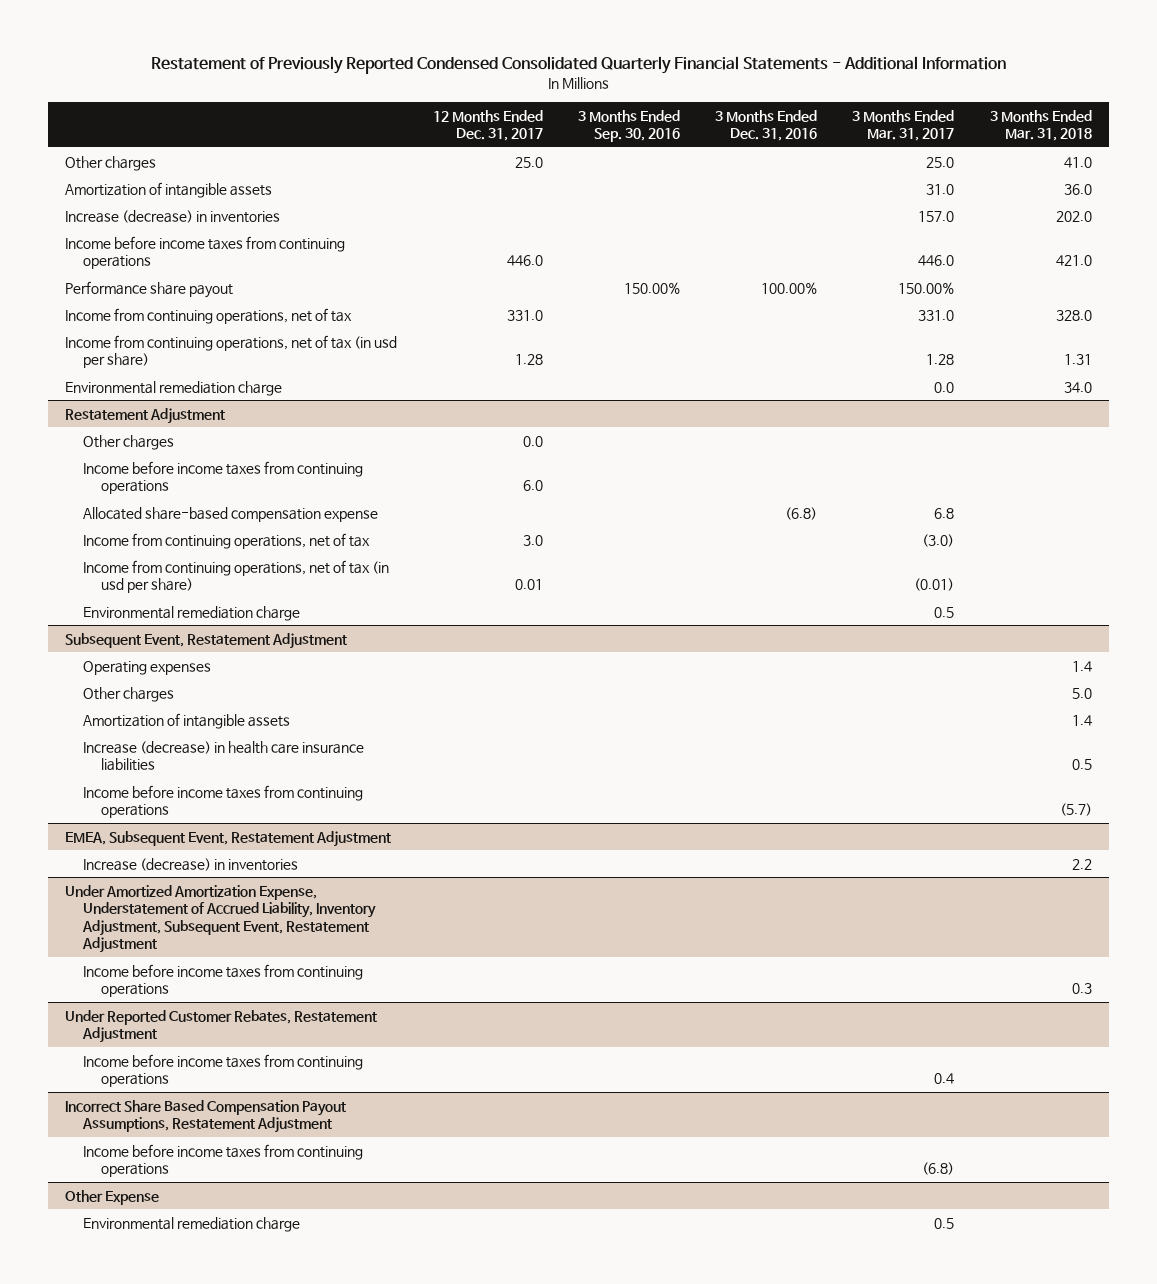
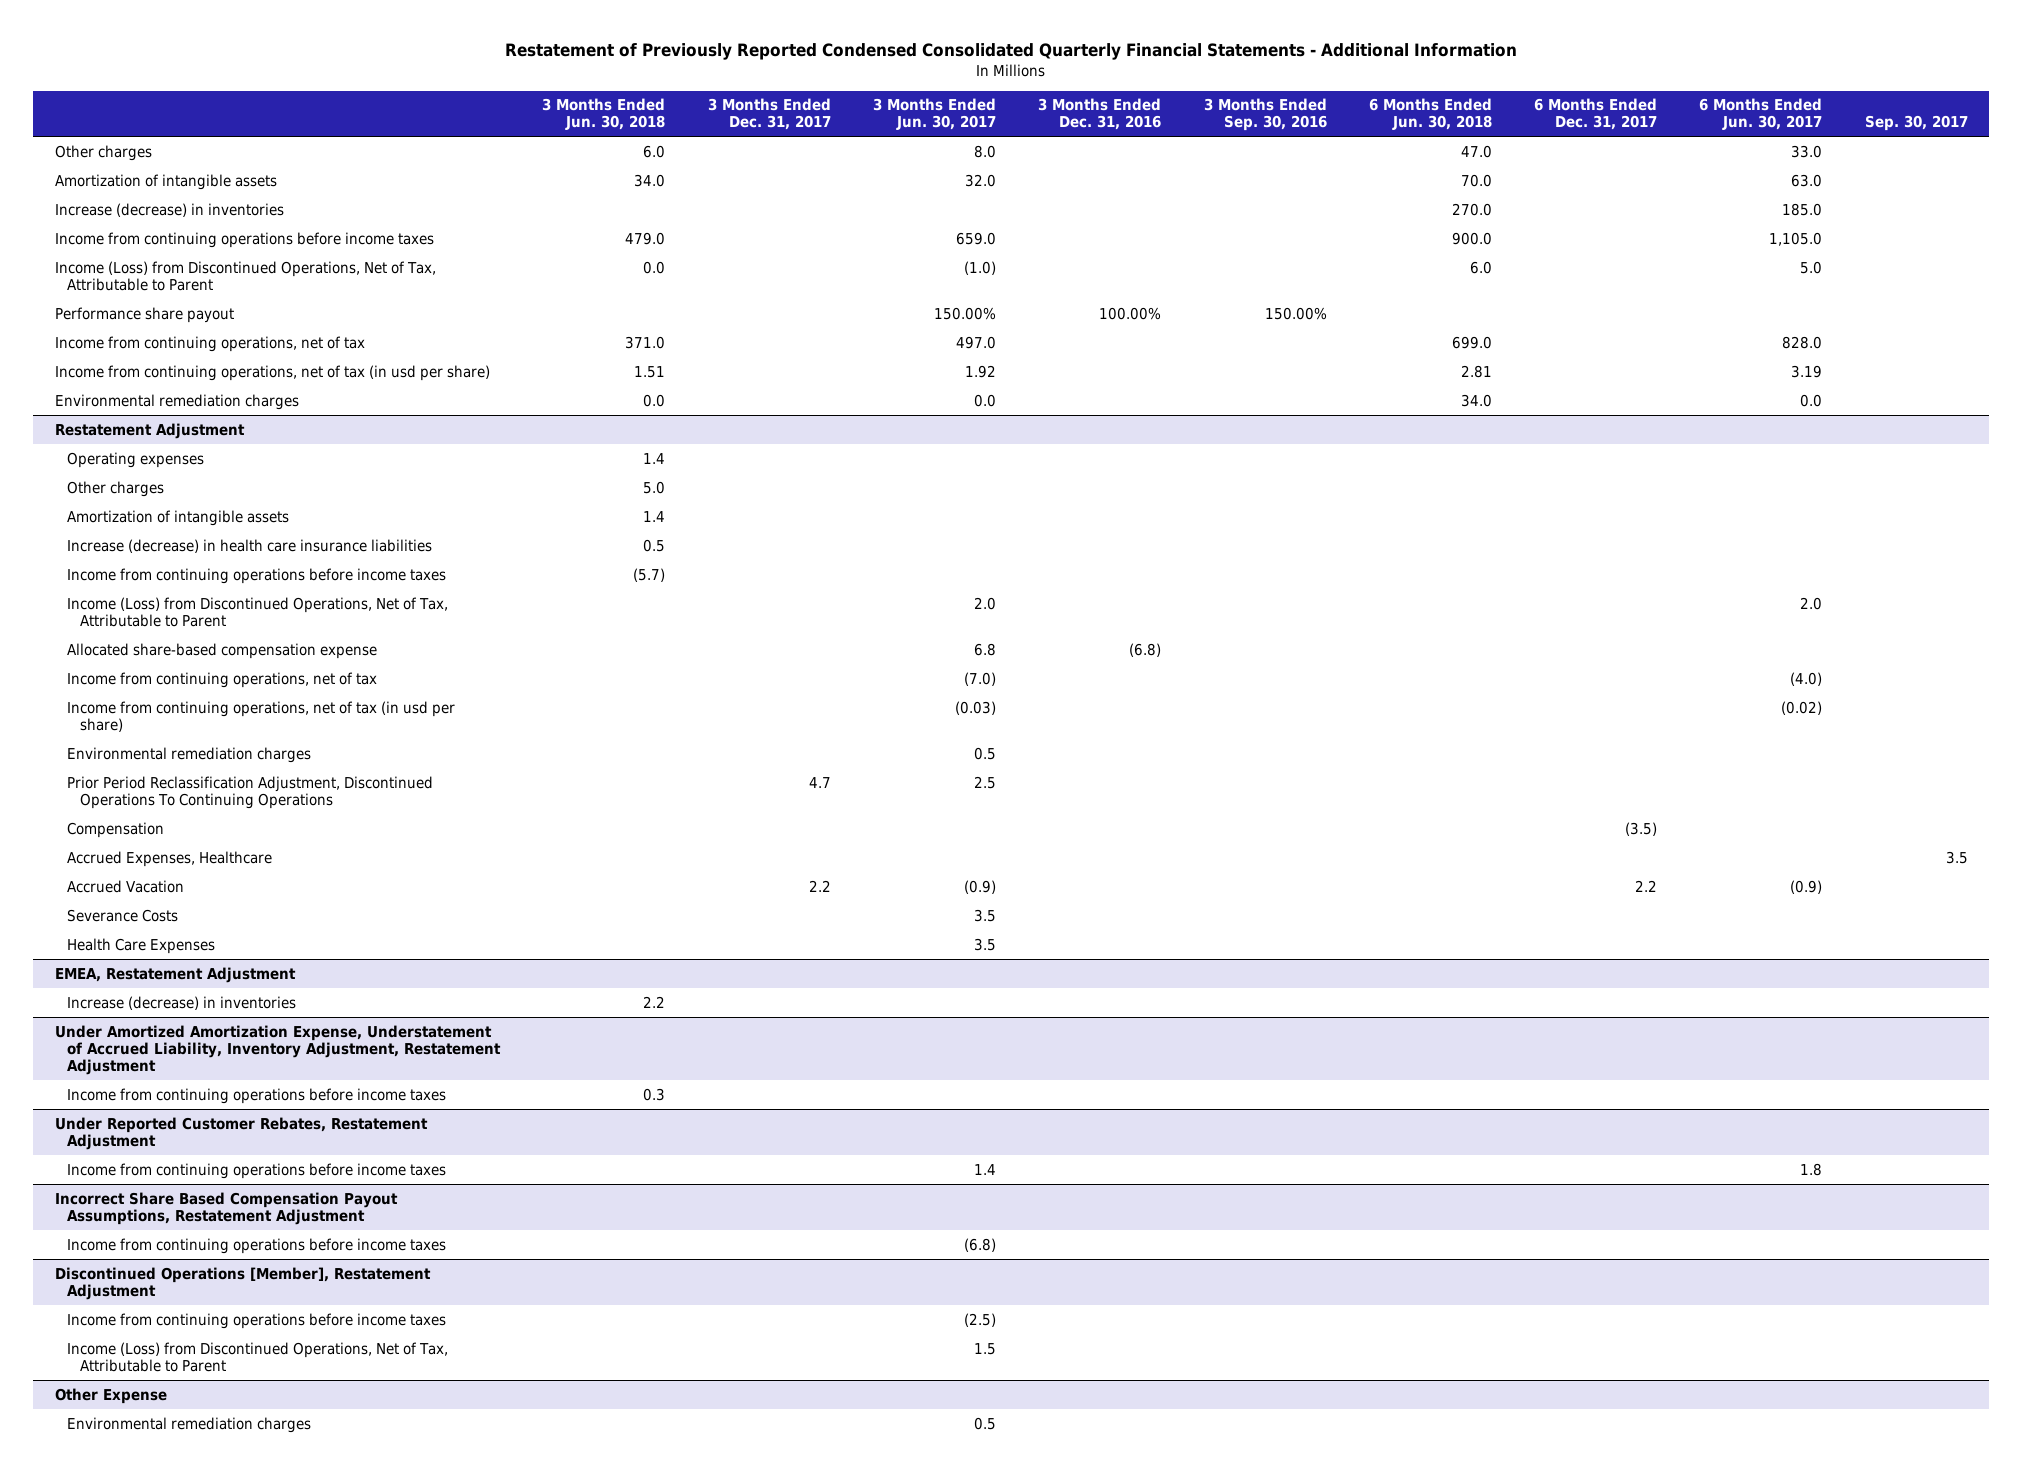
- | 12 Months Ended Dec. 31, 2017 | 3 Months Ended Sep. 30, 2016 | 3 Months Ended Dec. 31, 2016 | 3 Months Ended Mar. 31, 2017 | 3 Months Ended Mar. 31, 2018
+ | 3 Months Ended Jun. 30, 2018 | 3 Months Ended Dec. 31, 2017 | 3 Months Ended Jun. 30, 2017 | 3 Months Ended Dec. 31, 2016 | 3 Months Ended Sep. 30, 2016 | 6 Months Ended Jun. 30, 2018 | 6 Months Ended Dec. 31, 2017 | 6 Months Ended Jun. 30, 2017 | Sep. 30, 2017
- Income before income taxes from continuing operations | 446.0 | | | 446.0 | 421.0
+ Income from continuing operations before income taxes | 479.0 | | 659.0 | | | 900.0 | | 1,105.0 |
+ Income (Loss) from Discontinued Operations, Net of Tax, Attributable to Parent | 0.0 | | (1.0) | | | 6.0 | | 5.0 |
- Environmental remediation charge | | | | 0.0 | 34.0
+ Environmental remediation charges | 0.0 | | 0.0 | | | 34.0 | | 0.0 |
@ Restatement Adjustment
+ Operating expenses | 1.4 | | | | | | | |
- Income before income taxes from continuing operations | 6.0 | | | |
+ Amortization of intangible assets | 1.4 | | | | | | | |
+ Increase (decrease) in health care insurance liabilities | 0.5 | | | | | | | |
+ Income from continuing operations before income taxes | (5.7) | | | | | | | |
+ Income (Loss) from Discontinued Operations, Net of Tax, Attributable to Parent | | | 2.0 | | | | | 2.0 |
- Environmental remediation charge | | | | 0.5 |
- Subsequent Event, Restatement Adjustment
- Operating expenses | | | | | 1.4
- Other charges | | | | | 5.0
- Amortization of intangible assets | | | | | 1.4
- Increase (decrease) in health care insurance liabilities | | | | | 0.5
- Income before income taxes from continuing operations | | | | | (5.7)
- EMEA, Subsequent Event, Restatement Adjustment
@ Restatement Adjustment
+ Environmental remediation charges | | | 0.5 | | | | | |
+ Prior Period Reclassification Adjustment, Discontinued Operations To Continuing Operations | | 4.7 | 2.5 | | | | | |
+ Compensation | | | | | | | (3.5) | |
+ Accrued Expenses, Healthcare | | | | | | | | | 3.5
+ Accrued Vacation | | 2.2 | (0.9) | | | | 2.2 | (0.9) |
+ Severance Costs | | | 3.5 | | | | | |
+ Health Care Expenses | | | 3.5 | | | | | |
+ EMEA, Restatement Adjustment
- Under Amortized Amortization Expense, Understatement of Accrued Liability, Inventory Adjustment, Subsequent Event, Restatement Adjustment
- Income before income taxes from continuing operations | | | | | 0.3
+ Under Amortized Amortization Expense, Understatement of Accrued Liability, Inventory Adjustment, Restatement Adjustment
+ Income from continuing operations before income taxes | 0.3 | | | | | | | |
@ Under Reported Customer Rebates, Restatement Adjustment
- Income before income taxes from continuing operations | | | | 0.4 |
+ Income from continuing operations before income taxes | | | 1.4 | | | | | 1.8 |
@ Incorrect Share Based Compensation Payout Assumptions, Restatement Adjustment
- Income before income taxes from continuing operations | | | | (6.8) |
+ Income from continuing operations before income taxes | | | (6.8) | | | | | |
+ Discontinued Operations [Member], Restatement Adjustment
+ Income from continuing operations before income taxes | | | (2.5) | | | | | |
+ Income (Loss) from Discontinued Operations, Net of Tax, Attributable to Parent | | | 1.5 | | | | | |
@ Other Expense
- Environmental remediation charge | | | | 0.5 |
+ Environmental remediation charges | | | 0.5 | | | | | |

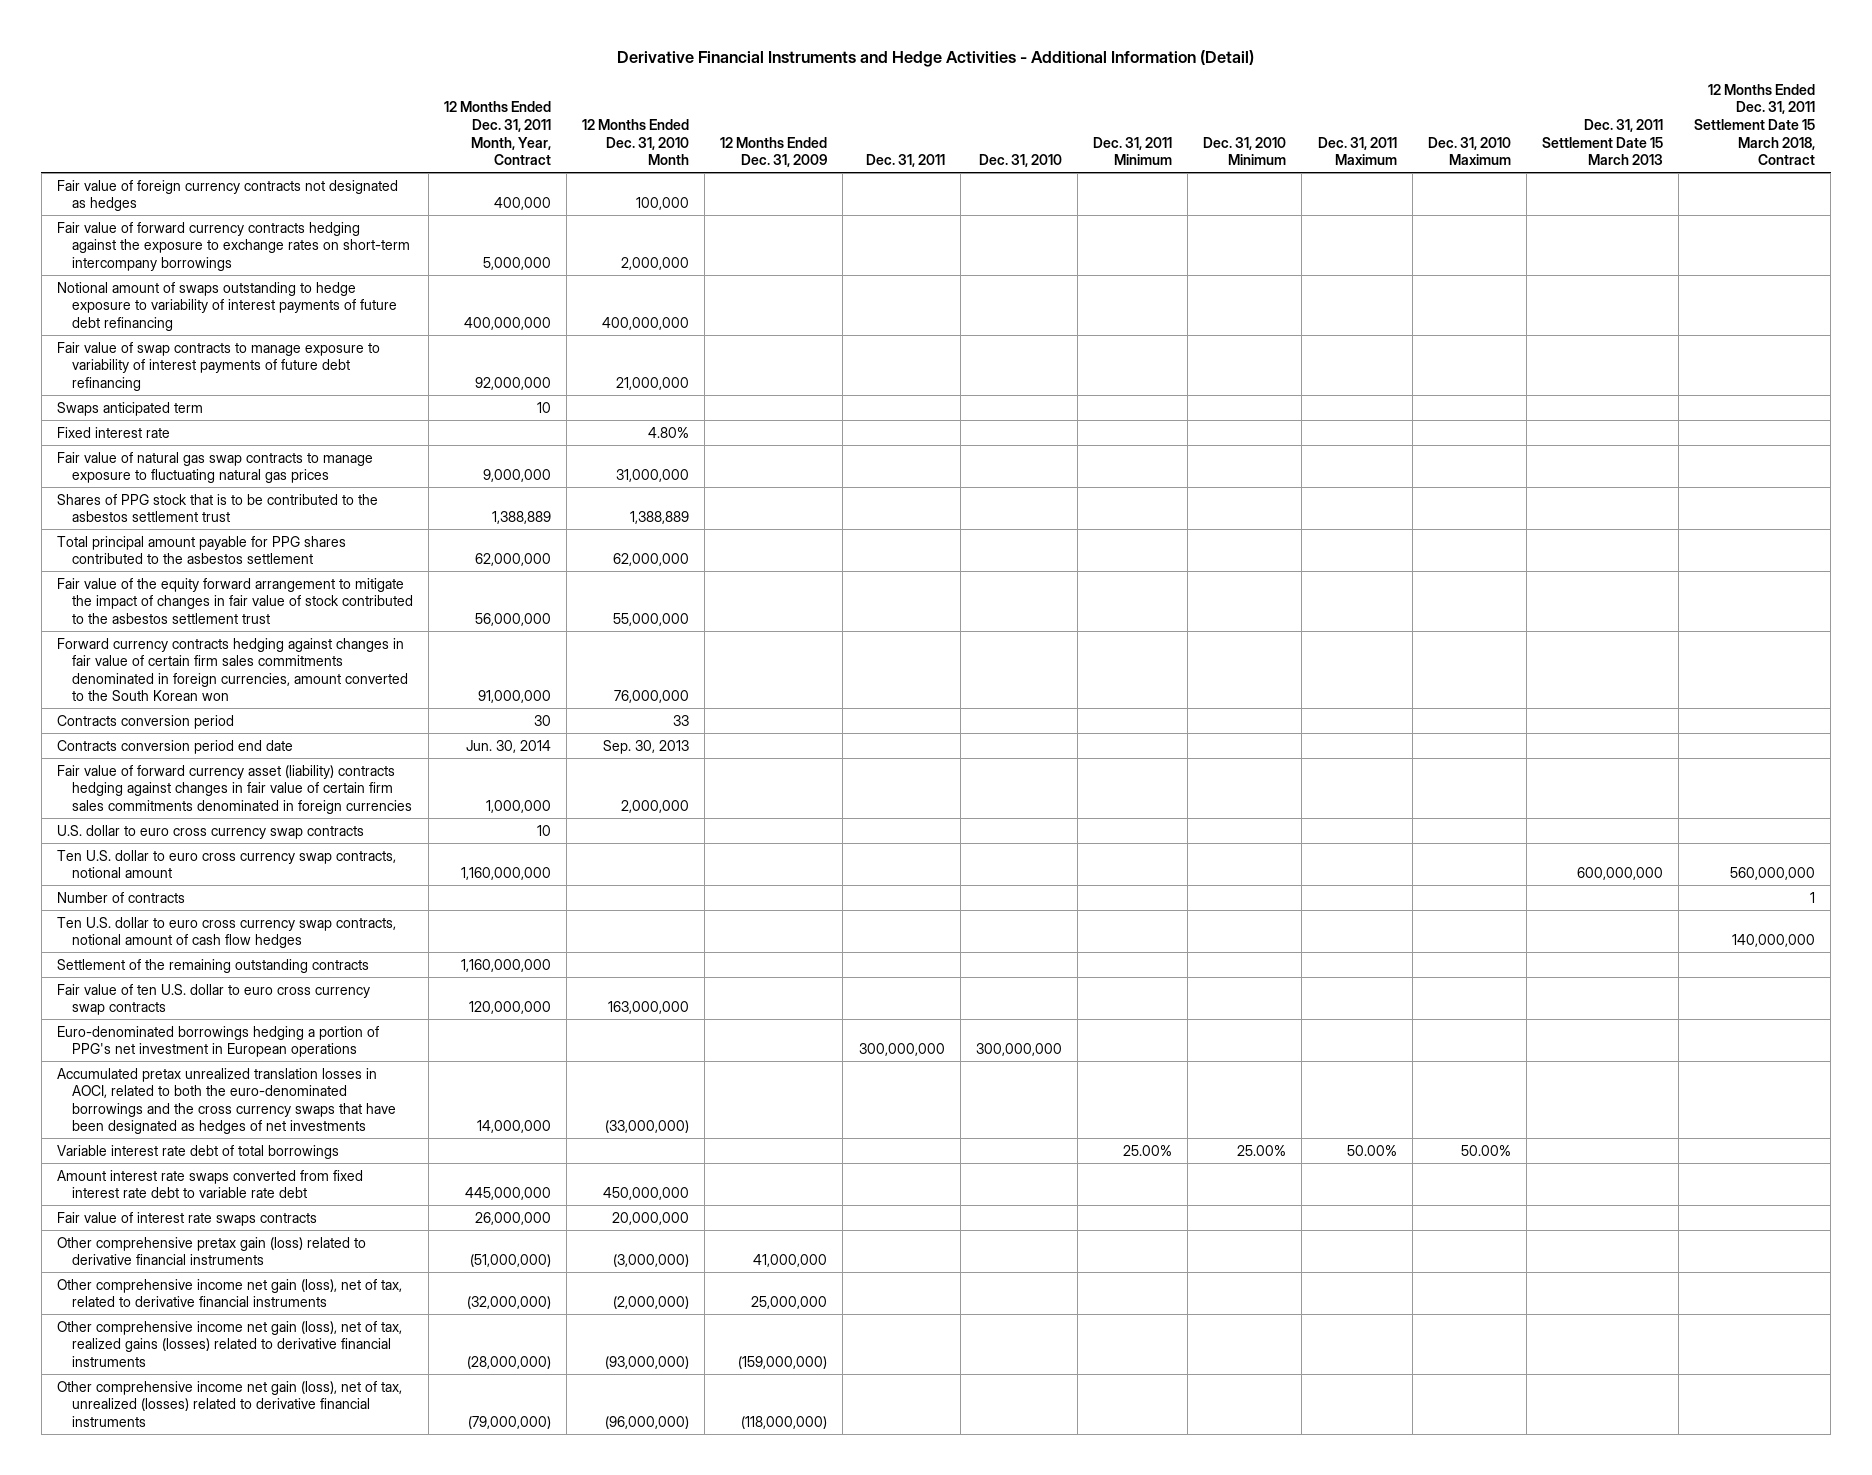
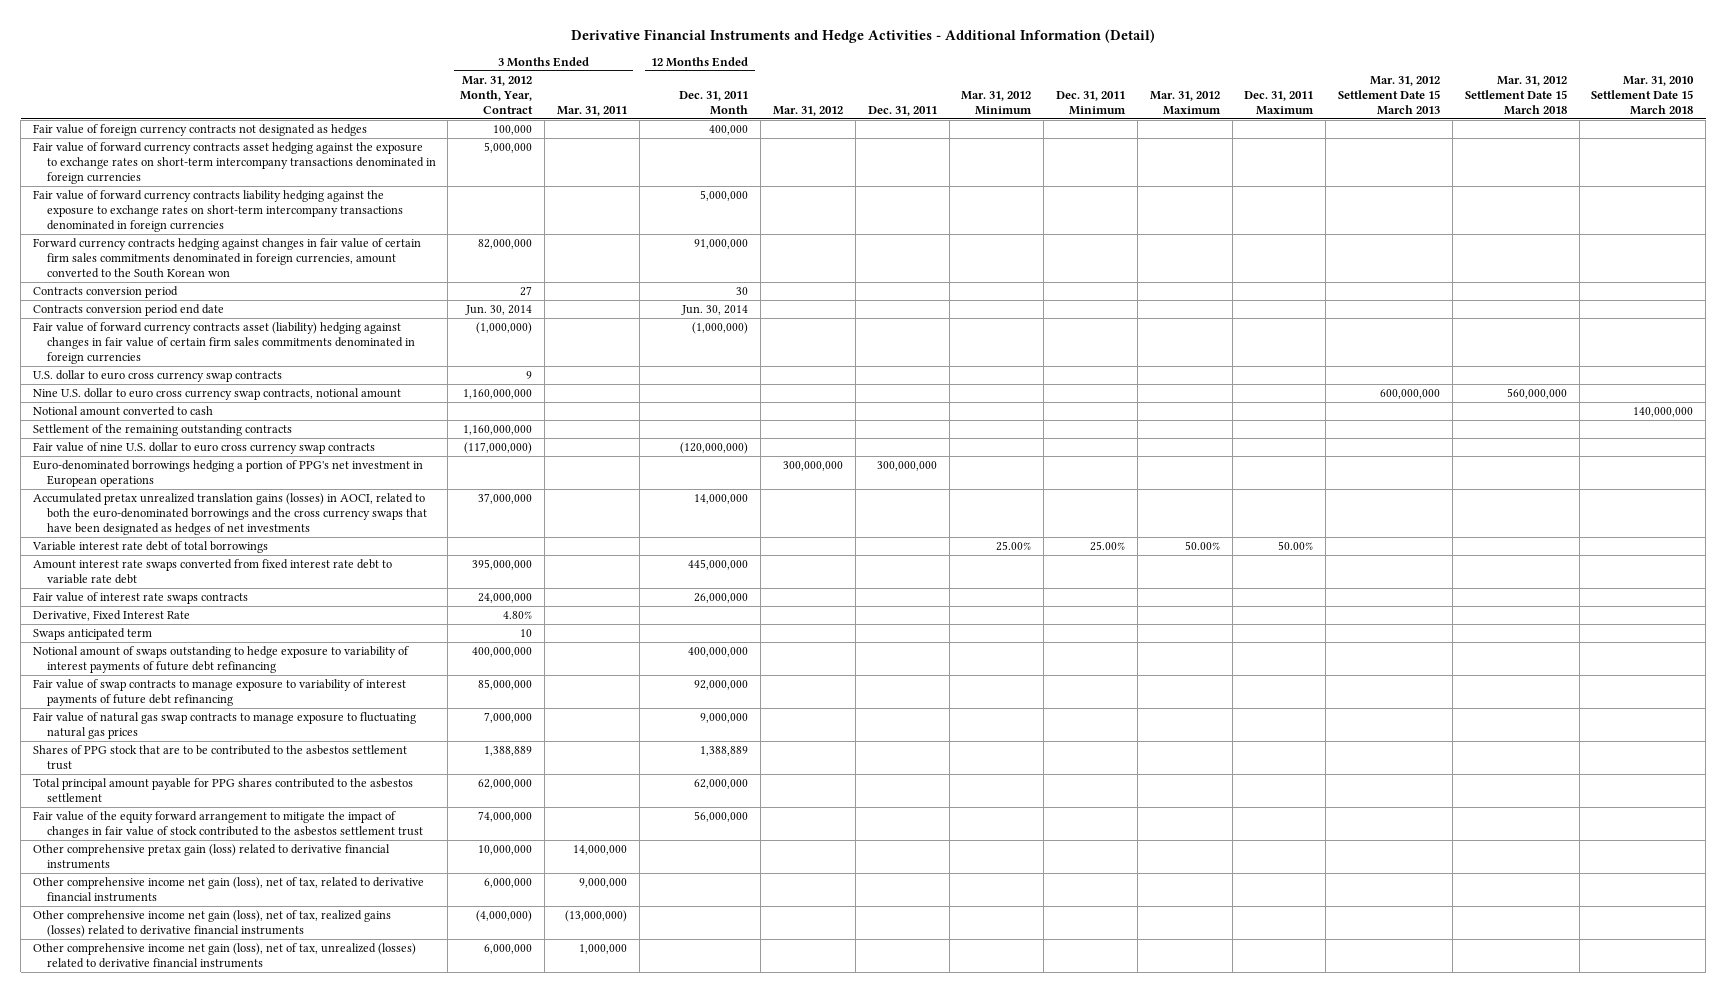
- | 12 Months Ended Dec. 31, 2011 Month, Year, Contract | 12 Months Ended Dec. 31, 2010 Month | 12 Months Ended Dec. 31, 2009 | Dec. 31, 2011 | Dec. 31, 2010 | Dec. 31, 2011 Minimum | Dec. 31, 2010 Minimum | Dec. 31, 2011 Maximum | Dec. 31, 2010 Maximum | Dec. 31, 2011 Settlement Date 15 March 2013 | 12 Months Ended Dec. 31, 2011 Settlement Date 15 March 2018, Contract
+ | 3 Months Ended Mar. 31, 2012 Month, Year, Contract | 3 Months Ended Mar. 31, 2011 | 12 Months Ended Dec. 31, 2011 Month | Mar. 31, 2012 | Dec. 31, 2011 | Mar. 31, 2012 Minimum | Dec. 31, 2011 Minimum | Mar. 31, 2012 Maximum | Dec. 31, 2011 Maximum | Mar. 31, 2012 Settlement Date 15 March 2013 | Mar. 31, 2012 Settlement Date 15 March 2018 | Mar. 31, 2010 Settlement Date 15 March 2018
- Fair value of forward currency contracts hedging against the exposure to exchange rates on short-term intercompany borrowings | 5,000,000 | 2,000,000 | | | | | | | | |
- Fixed interest rate | | 4.80% | | | | | | | | |
- Shares of PPG stock that is to be contributed to the asbestos settlement trust | 1,388,889 | 1,388,889 | | | | | | | | |
+ Fair value of forward currency contracts asset hedging against the exposure to exchange rates on short-term intercompany transactions denominated in foreign currencies | 5,000,000 | | | | | | | | | | |
+ Fair value of forward currency contracts liability hedging against the exposure to exchange rates on short-term intercompany transactions denominated in foreign currencies | | | 5,000,000 | | | | | | | | |
- Fair value of forward currency asset (liability) contracts hedging against changes in fair value of certain firm sales commitments denominated in foreign currencies | 1,000,000 | 2,000,000 | | | | | | | | |
+ Fair value of forward currency contracts asset (liability) hedging against changes in fair value of certain firm sales commitments denominated in foreign currencies | (1,000,000) | | (1,000,000) | | | | | | | | |
- Ten U.S. dollar to euro cross currency swap contracts, notional amount | 1,160,000,000 | | | | | | | | | 600,000,000 | 560,000,000
- Number of contracts | | | | | | | | | | | 1
- Ten U.S. dollar to euro cross currency swap contracts, notional amount of cash flow hedges | | | | | | | | | | | 140,000,000
+ Nine U.S. dollar to euro cross currency swap contracts, notional amount | 1,160,000,000 | | | | | | | | | 600,000,000 | 560,000,000 |
+ Notional amount converted to cash | | | | | | | | | | | | 140,000,000
- Fair value of ten U.S. dollar to euro cross currency swap contracts | 120,000,000 | 163,000,000 | | | | | | | | |
+ Fair value of nine U.S. dollar to euro cross currency swap contracts | (117,000,000) | | (120,000,000) | | | | | | | | |
- Accumulated pretax unrealized translation losses in AOCI, related to both the euro-denominated borrowings and the cross currency swaps that have been designated as hedges of net investments | 14,000,000 | (33,000,000) | | | | | | | | |
+ Accumulated pretax unrealized translation gains (losses) in AOCI, related to both the euro-denominated borrowings and the cross currency swaps that have been designated as hedges of net investments | 37,000,000 | | 14,000,000 | | | | | | | | |
+ Derivative, Fixed Interest Rate | 4.80% | | | | | | | | | | |
moved down: Swaps anticipated term | 10 | | | | | | | | | | |
moved down: Notional amount of swaps outstanding to hedge exposure to variability of interest payments of future debt refinancing | 400,000,000 | | 400,000,000 | | | | | | | | |
moved down: Fair value of swap contracts to manage exposure to variability of interest payments of future debt refinancing | 85,000,000 | | 92,000,000 | | | | | | | | |
moved down: Fair value of natural gas swap contracts to manage exposure to fluctuating natural gas prices | 7,000,000 | | 9,000,000 | | | | | | | | |
+ Shares of PPG stock that are to be contributed to the asbestos settlement trust | 1,388,889 | | 1,388,889 | | | | | | | | |
moved down: Total principal amount payable for PPG shares contributed to the asbestos settlement | 62,000,000 | | 62,000,000 | | | | | | | | |
moved down: Fair value of the equity forward arrangement to mitigate the impact of changes in fair value of stock contributed to the asbestos settlement trust | 74,000,000 | | 56,000,000 | | | | | | | | |

